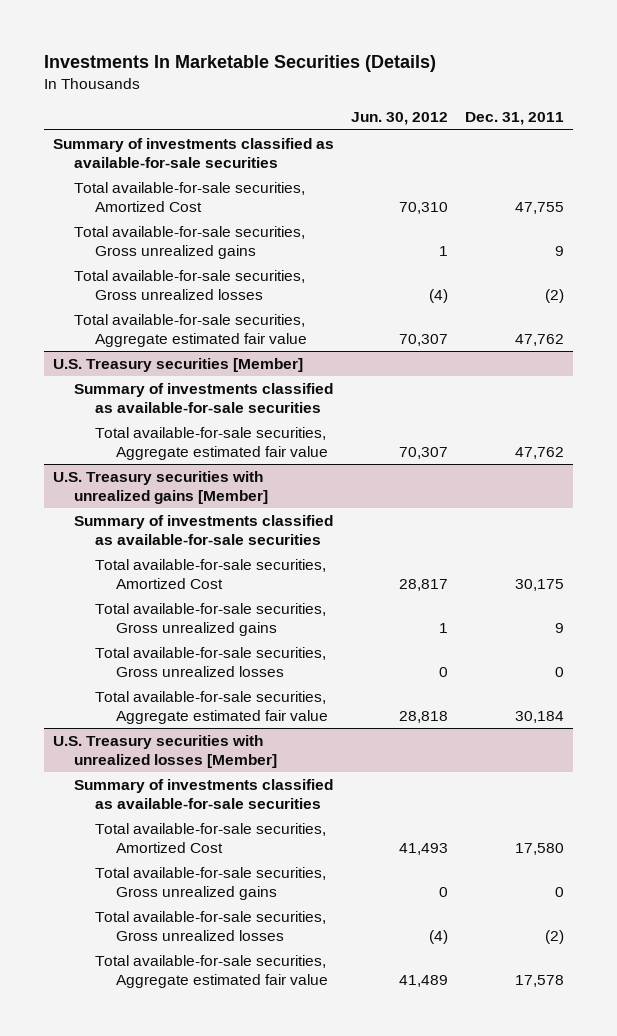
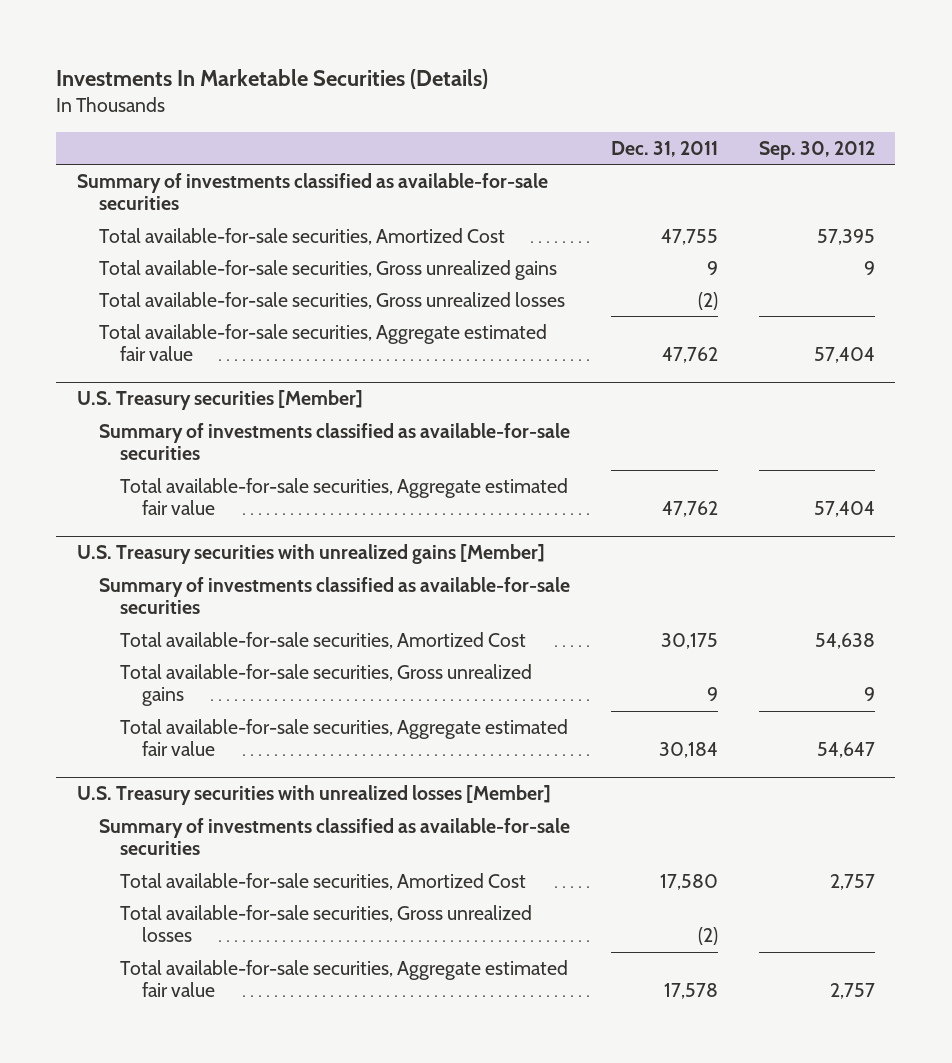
- | Jun. 30, 2012 | Dec. 31, 2011
+ | Dec. 31, 2011 | Sep. 30, 2012
@ U.S. Treasury securities with unrealized gains [Member]
- Total available-for-sale securities, Gross unrealized losses | 0 | 0
@ U.S. Treasury securities with unrealized losses [Member]
- Total available-for-sale securities, Gross unrealized gains | 0 | 0

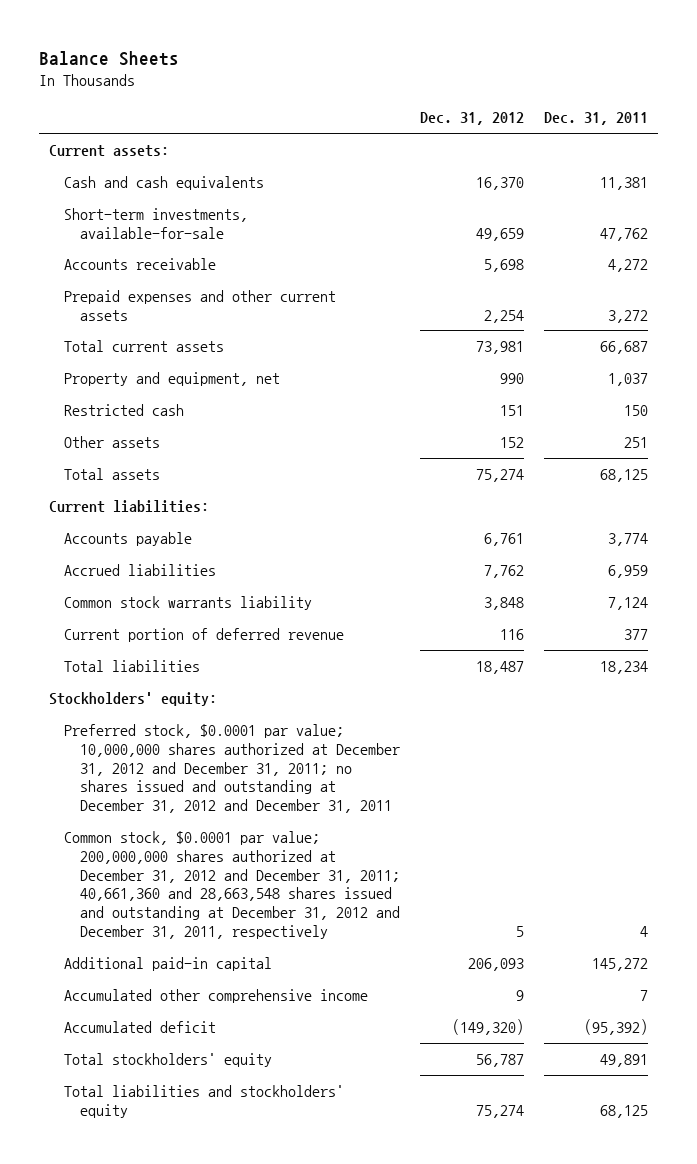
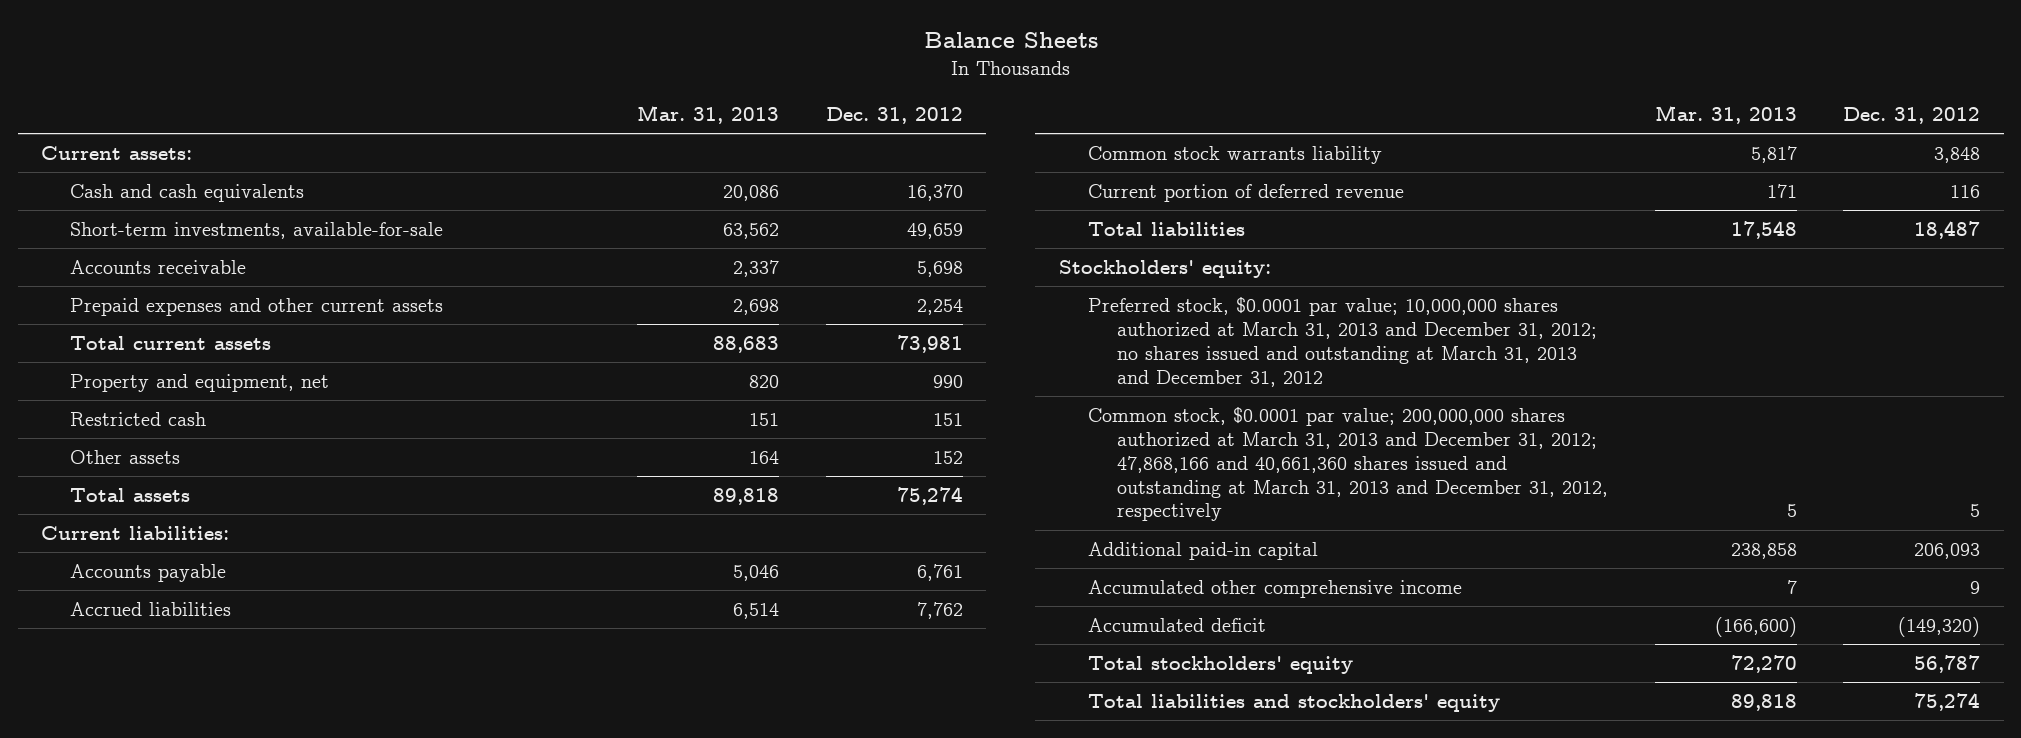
- | Dec. 31, 2012 | Dec. 31, 2011
+ | Mar. 31, 2013 | Dec. 31, 2012
- Preferred stock, $0.0001 par value; 10,000,000 shares authorized at December 31, 2012 and December 31, 2011; no shares issued and outstanding at December 31, 2012 and December 31, 2011
- Common stock, $0.0001 par value; 200,000,000 shares authorized at December 31, 2012 and December 31, 2011; 40,661,360 and 28,663,548 shares issued and outstanding at December 31, 2012 and December 31, 2011, respectively | 5 | 4
+ Preferred stock, $0.0001 par value; 10,000,000 shares authorized at March 31, 2013 and December 31, 2012; no shares issued and outstanding at March 31, 2013 and December 31, 2012
+ Common stock, $0.0001 par value; 200,000,000 shares authorized at March 31, 2013 and December 31, 2012; 47,868,166 and 40,661,360 shares issued and outstanding at March 31, 2013 and December 31, 2012, respectively | 5 | 5

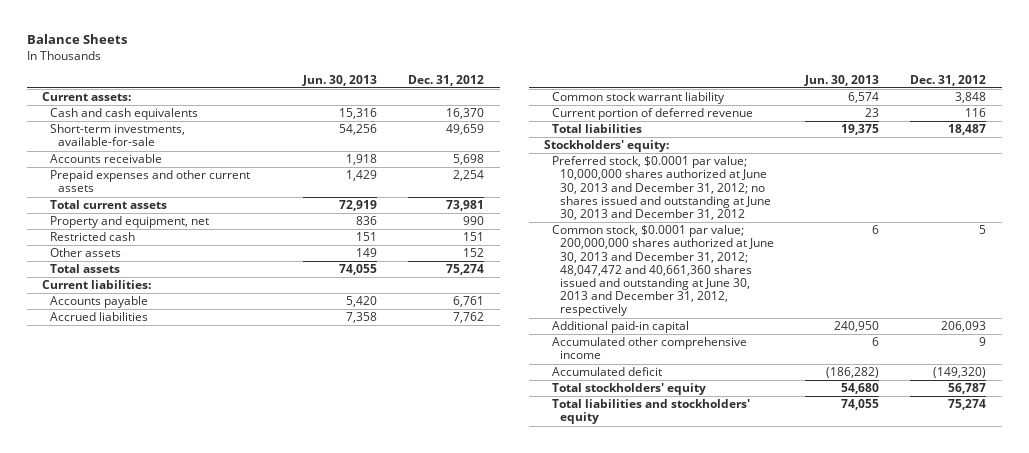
- | Mar. 31, 2013 | Dec. 31, 2012
+ | Jun. 30, 2013 | Dec. 31, 2012
- Common stock warrants liability | 5,817 | 3,848
+ Common stock warrant liability | 6,574 | 3,848
- Preferred stock, $0.0001 par value; 10,000,000 shares authorized at March 31, 2013 and December 31, 2012; no shares issued and outstanding at March 31, 2013 and December 31, 2012
- Common stock, $0.0001 par value; 200,000,000 shares authorized at March 31, 2013 and December 31, 2012; 47,868,166 and 40,661,360 shares issued and outstanding at March 31, 2013 and December 31, 2012, respectively | 5 | 5
+ Preferred stock, $0.0001 par value; 10,000,000 shares authorized at June 30, 2013 and December 31, 2012; no shares issued and outstanding at June 30, 2013 and December 31, 2012
+ Common stock, $0.0001 par value; 200,000,000 shares authorized at June 30, 2013 and December 31, 2012; 48,047,472 and 40,661,360 shares issued and outstanding at June 30, 2013 and December 31, 2012, respectively | 6 | 5

